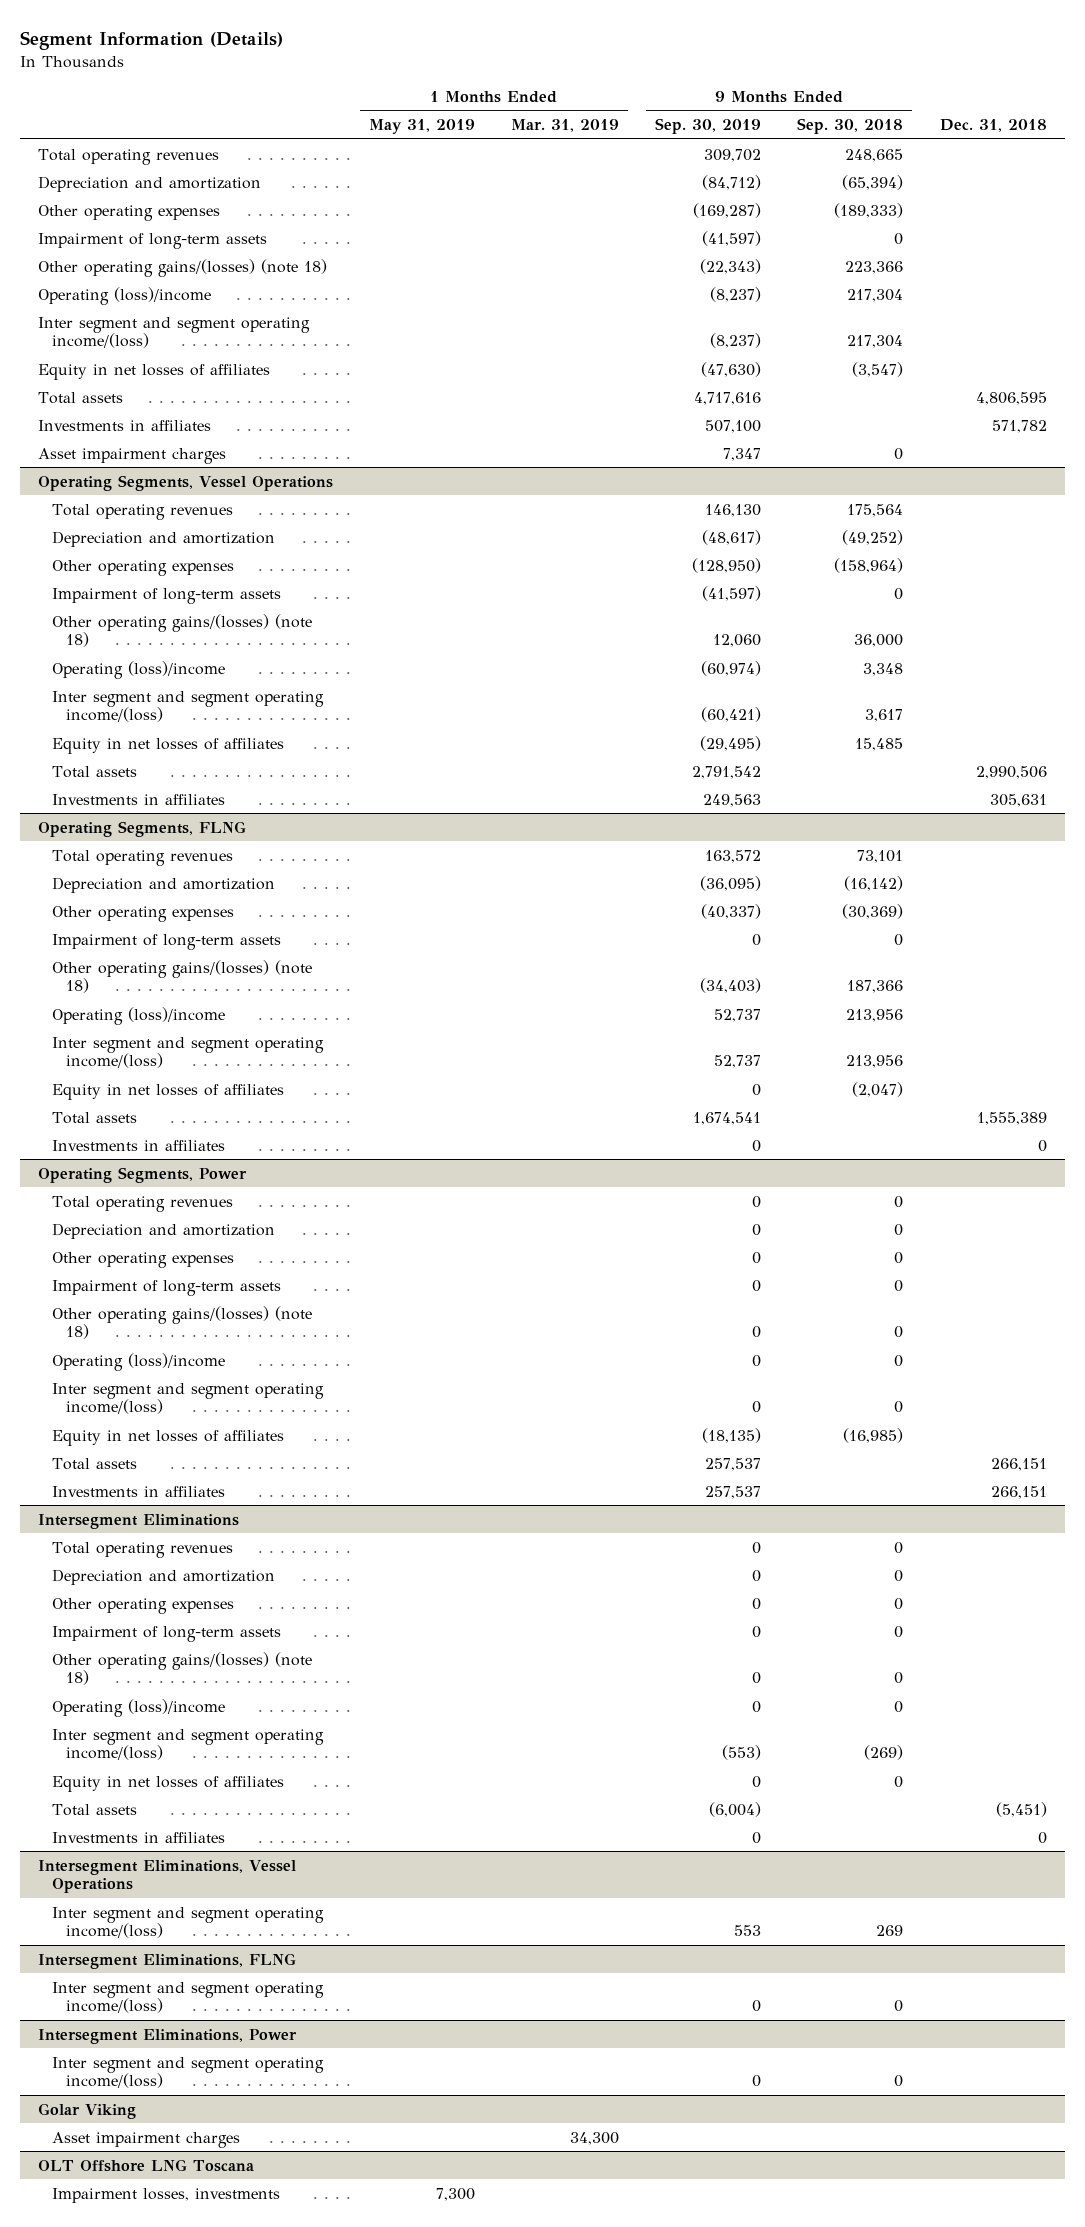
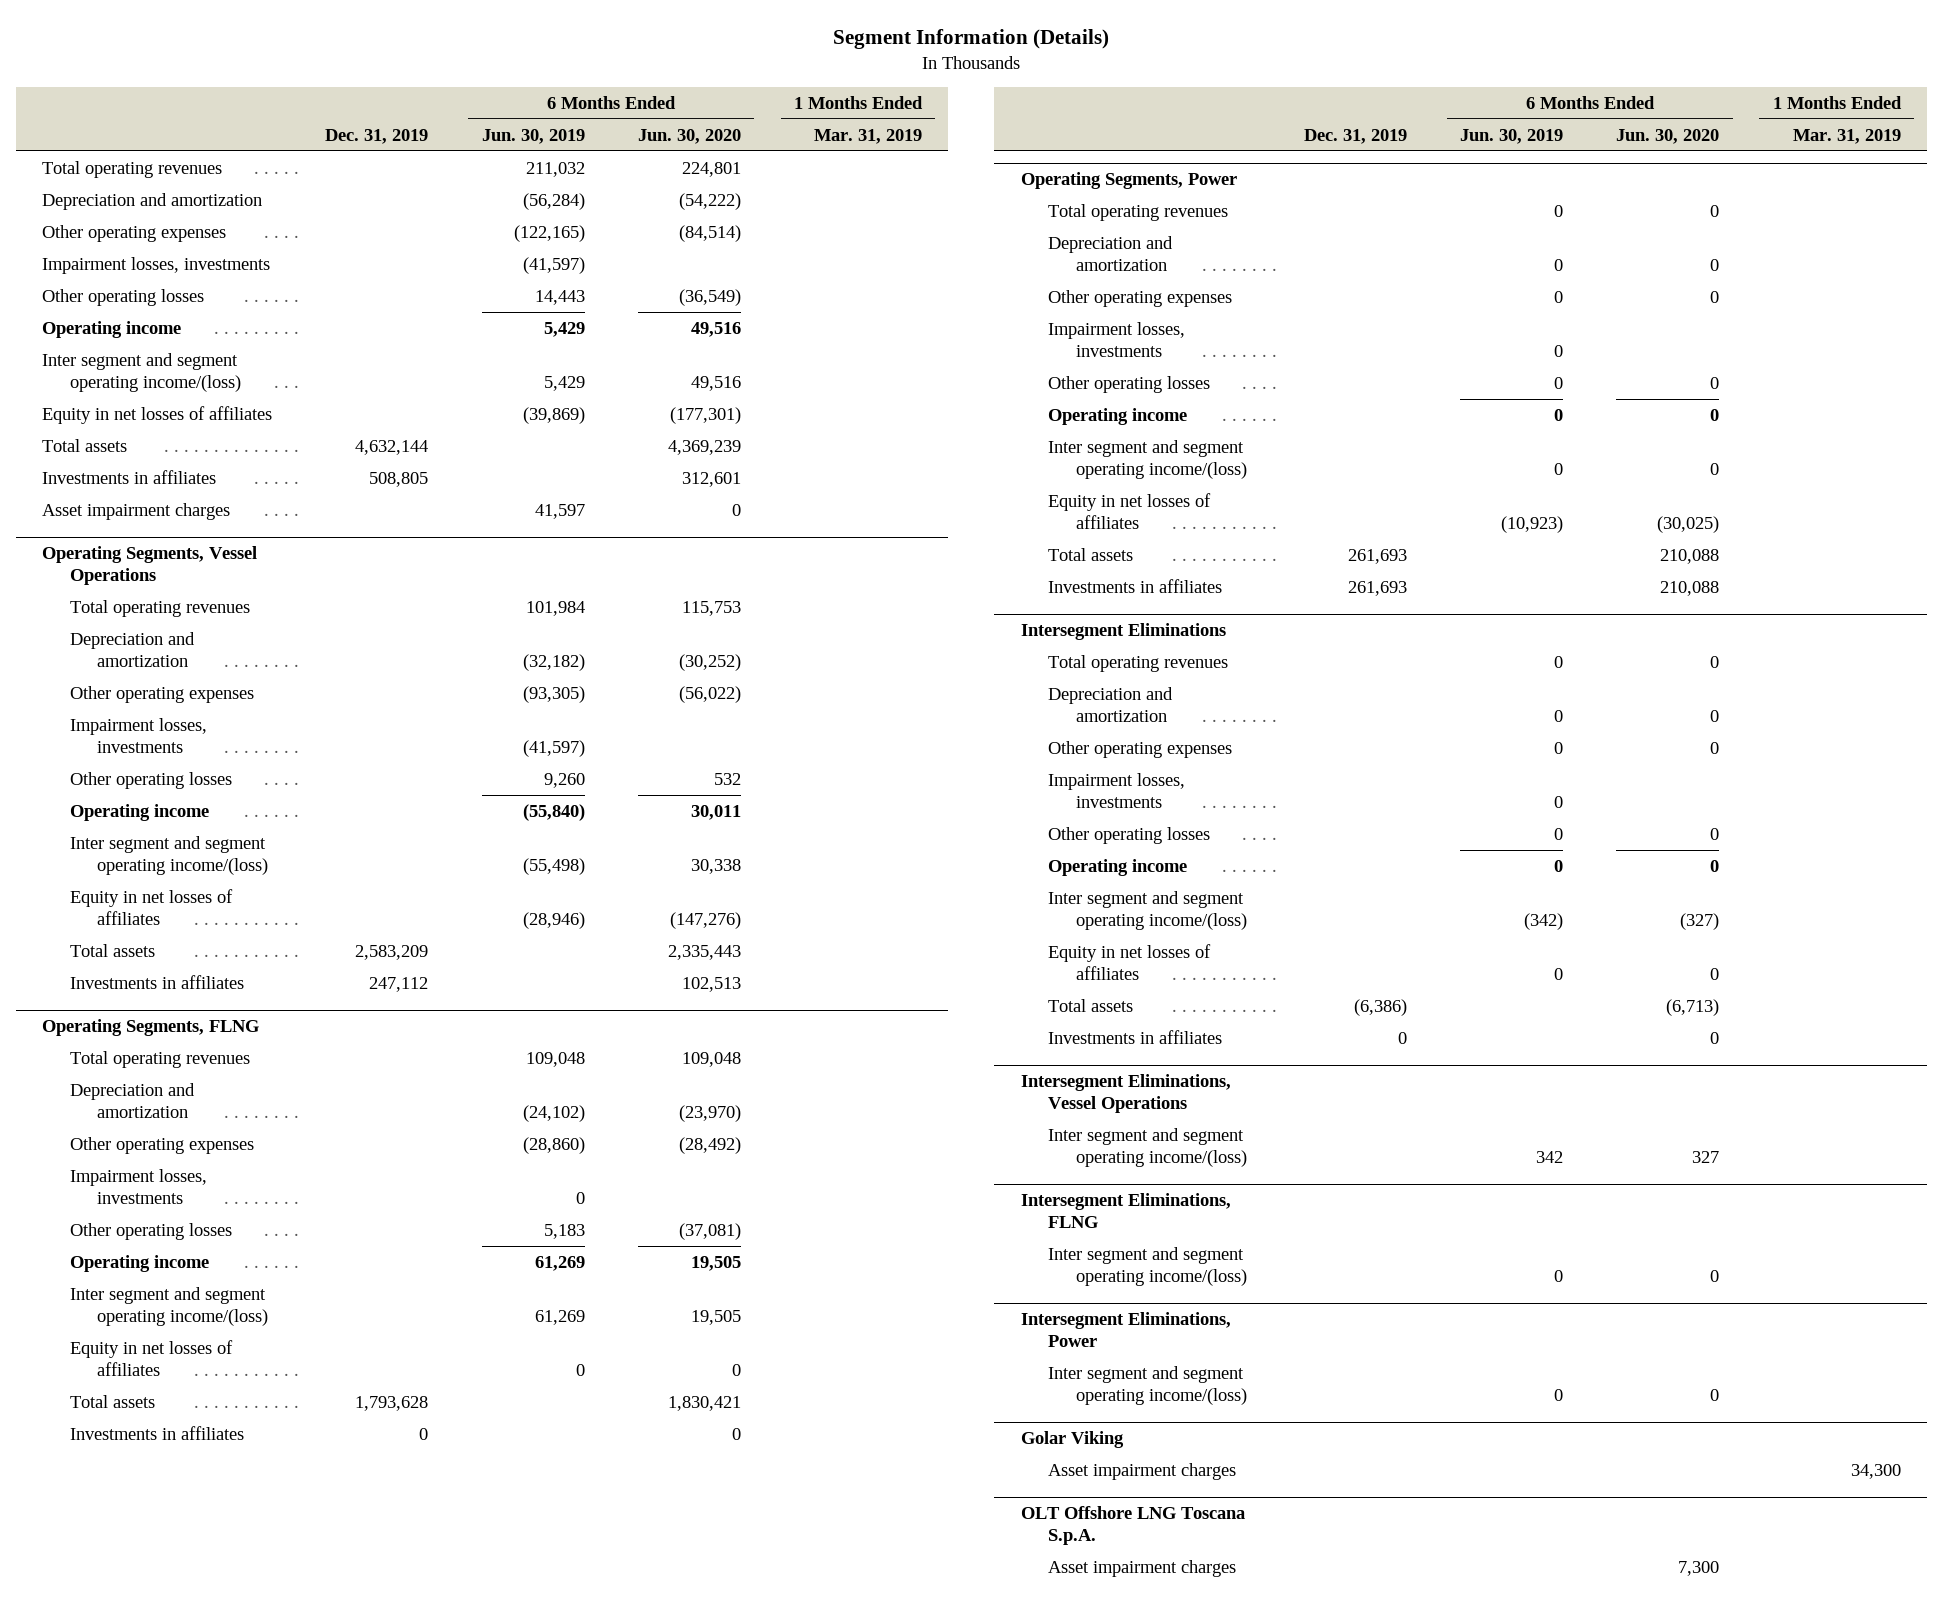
- | 1 Months Ended May 31, 2019 | 1 Months Ended Mar. 31, 2019 | 9 Months Ended Sep. 30, 2019 | 9 Months Ended Sep. 30, 2018 | Dec. 31, 2018
+ | Dec. 31, 2019 | 6 Months Ended Jun. 30, 2019 | 6 Months Ended Jun. 30, 2020 | 1 Months Ended Mar. 31, 2019
- Impairment of long-term assets | | | (41,597) | 0 |
- Other operating gains/(losses) (note 18) | | | (22,343) | 223,366 |
- Operating (loss)/income | | | (8,237) | 217,304 |
+ Impairment losses, investments | | (41,597) | |
+ Other operating losses | | 14,443 | (36,549) |
+ Operating income | | 5,429 | 49,516 |
@ Operating Segments, Vessel Operations
- Impairment of long-term assets | | | (41,597) | 0 |
- Other operating gains/(losses) (note 18) | | | 12,060 | 36,000 |
- Operating (loss)/income | | | (60,974) | 3,348 |
+ Impairment losses, investments | | (41,597) | |
+ Other operating losses | | 9,260 | 532 |
+ Operating income | | (55,840) | 30,011 |
@ Operating Segments, FLNG
- Impairment of long-term assets | | | 0 | 0 |
- Other operating gains/(losses) (note 18) | | | (34,403) | 187,366 |
- Operating (loss)/income | | | 52,737 | 213,956 |
+ Impairment losses, investments | | 0 | |
+ Other operating losses | | 5,183 | (37,081) |
+ Operating income | | 61,269 | 19,505 |
@ Operating Segments, Power
- Impairment of long-term assets | | | 0 | 0 |
- Other operating gains/(losses) (note 18) | | | 0 | 0 |
- Operating (loss)/income | | | 0 | 0 |
+ Impairment losses, investments | | 0 | |
+ Other operating losses | | 0 | 0 |
+ Operating income | | 0 | 0 |
@ Intersegment Eliminations
- Impairment of long-term assets | | | 0 | 0 |
- Other operating gains/(losses) (note 18) | | | 0 | 0 |
- Operating (loss)/income | | | 0 | 0 |
+ Impairment losses, investments | | 0 | |
+ Other operating losses | | 0 | 0 |
+ Operating income | | 0 | 0 |
- OLT Offshore LNG Toscana
- Impairment losses, investments | 7,300 | | | |
+ OLT Offshore LNG Toscana S.p.A.
+ Asset impairment charges | | | 7,300 |

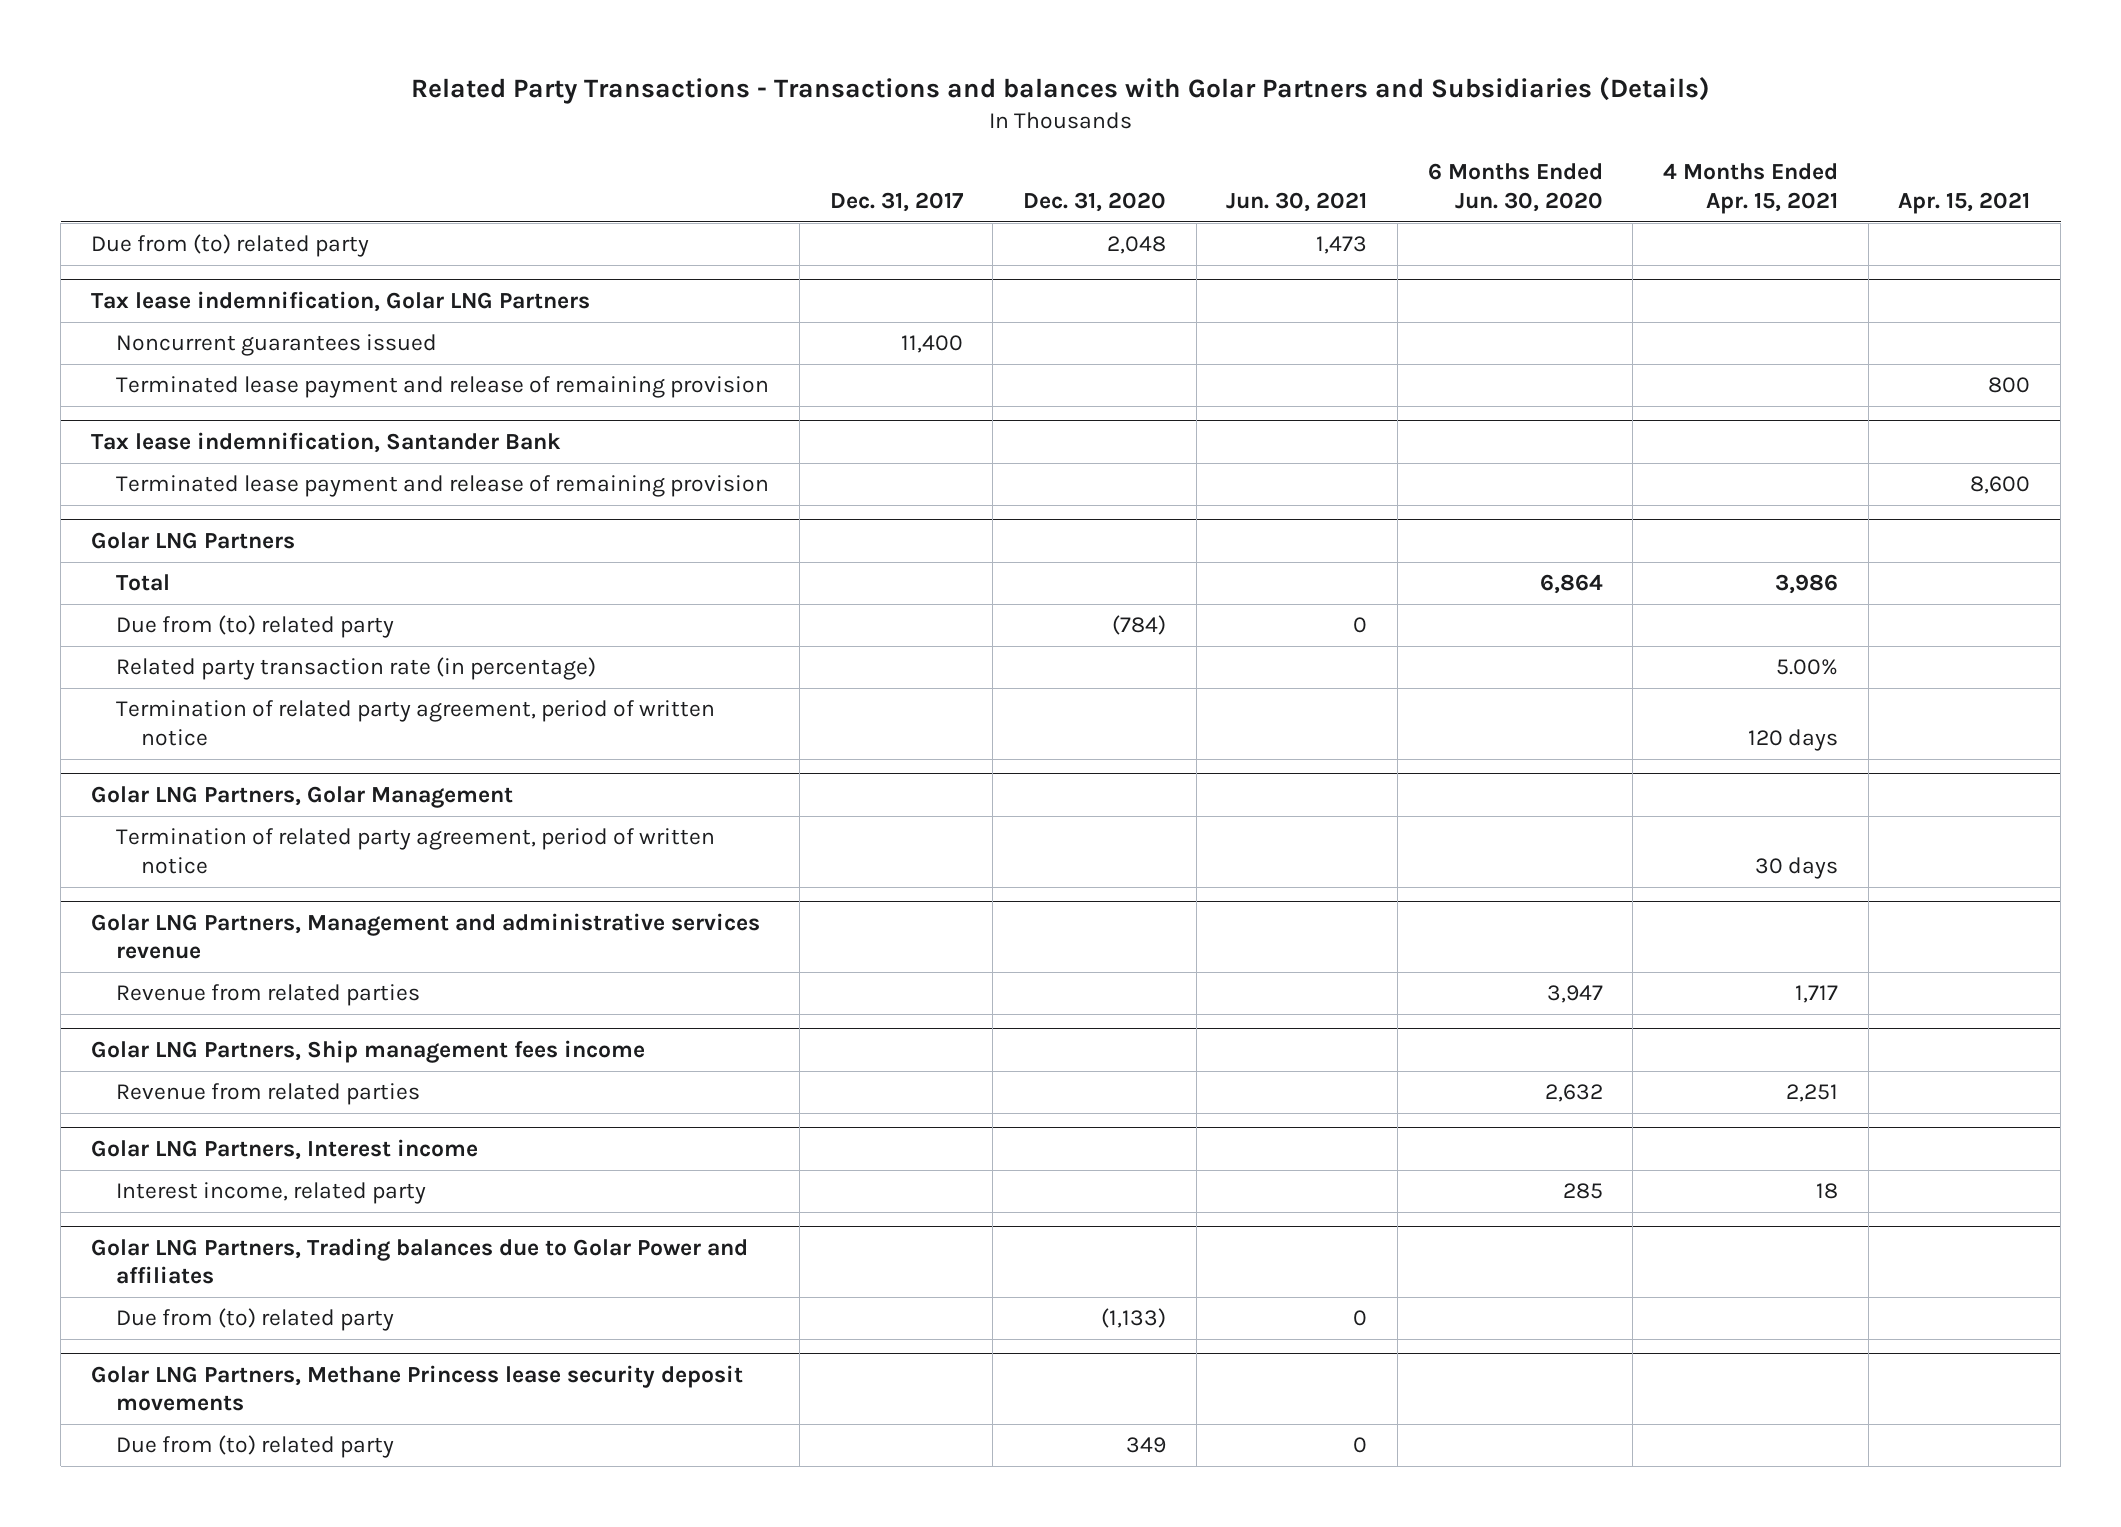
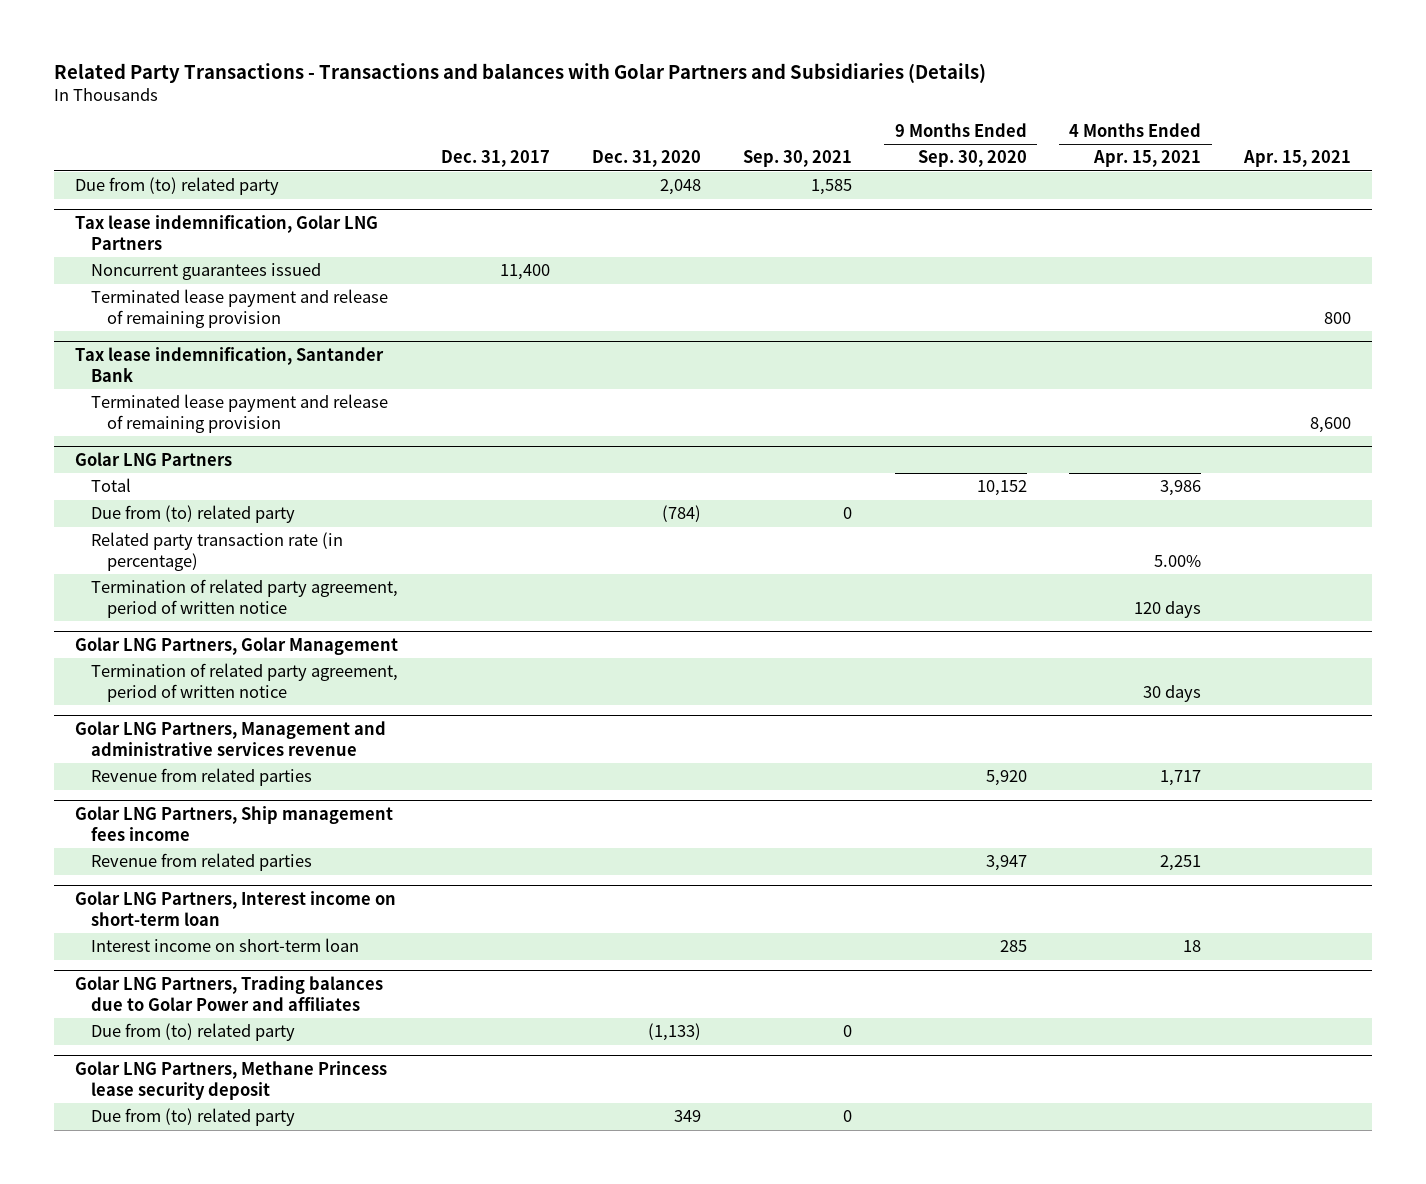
- | Dec. 31, 2017 | Dec. 31, 2020 | Jun. 30, 2021 | 6 Months Ended Jun. 30, 2020 | 4 Months Ended Apr. 15, 2021 | Apr. 15, 2021
+ | Dec. 31, 2017 | Dec. 31, 2020 | Sep. 30, 2021 | 9 Months Ended Sep. 30, 2020 | 4 Months Ended Apr. 15, 2021 | Apr. 15, 2021
- Golar LNG Partners, Interest income
- Interest income, related party | | | | 285 | 18 |
+ Golar LNG Partners, Interest income on short-term loan
+ Interest income on short-term loan | | | | 285 | 18 |
- Golar LNG Partners, Methane Princess lease security deposit movements
+ Golar LNG Partners, Methane Princess lease security deposit

